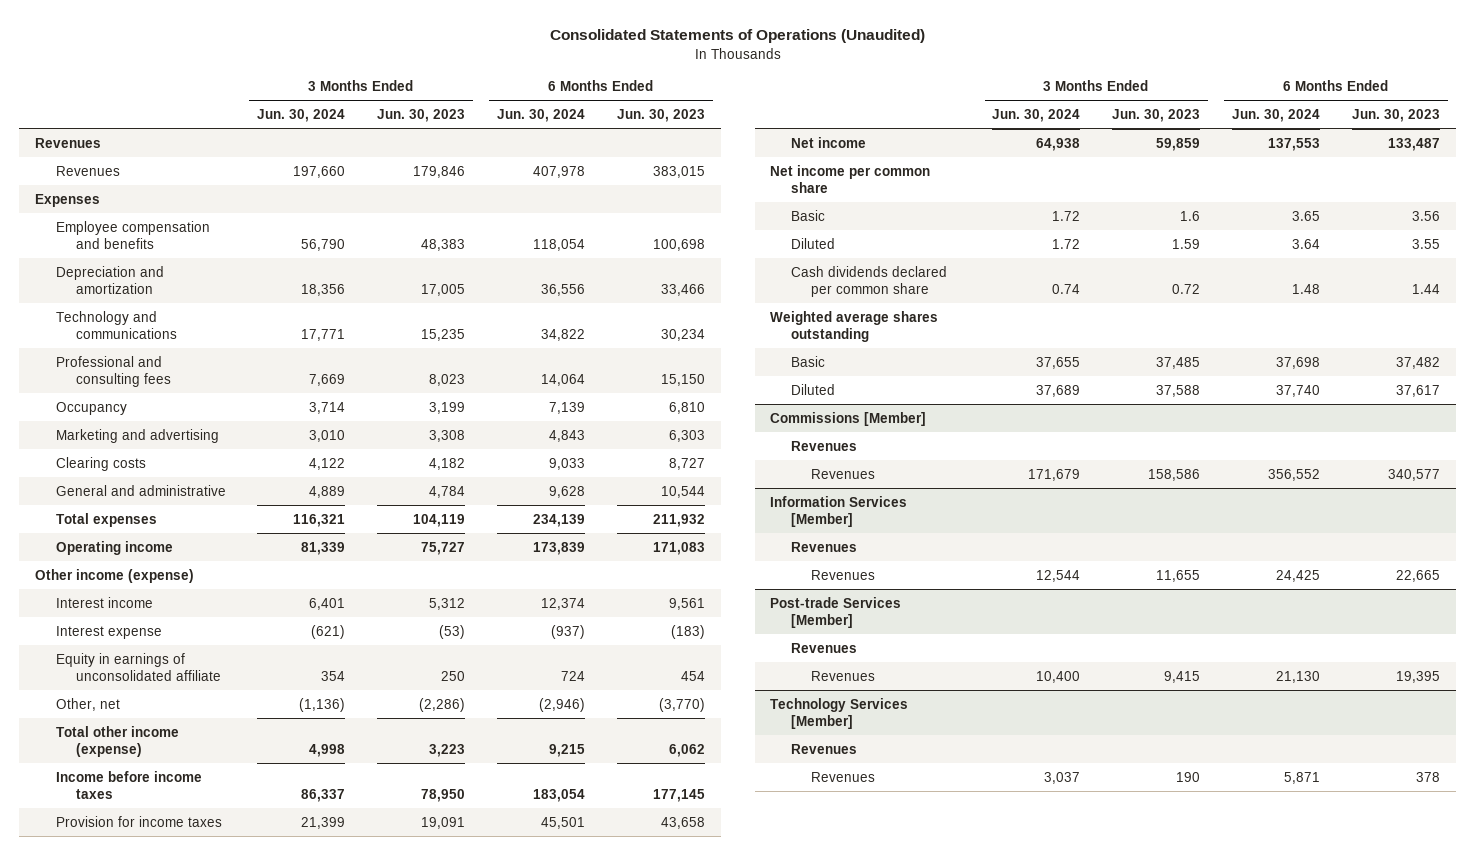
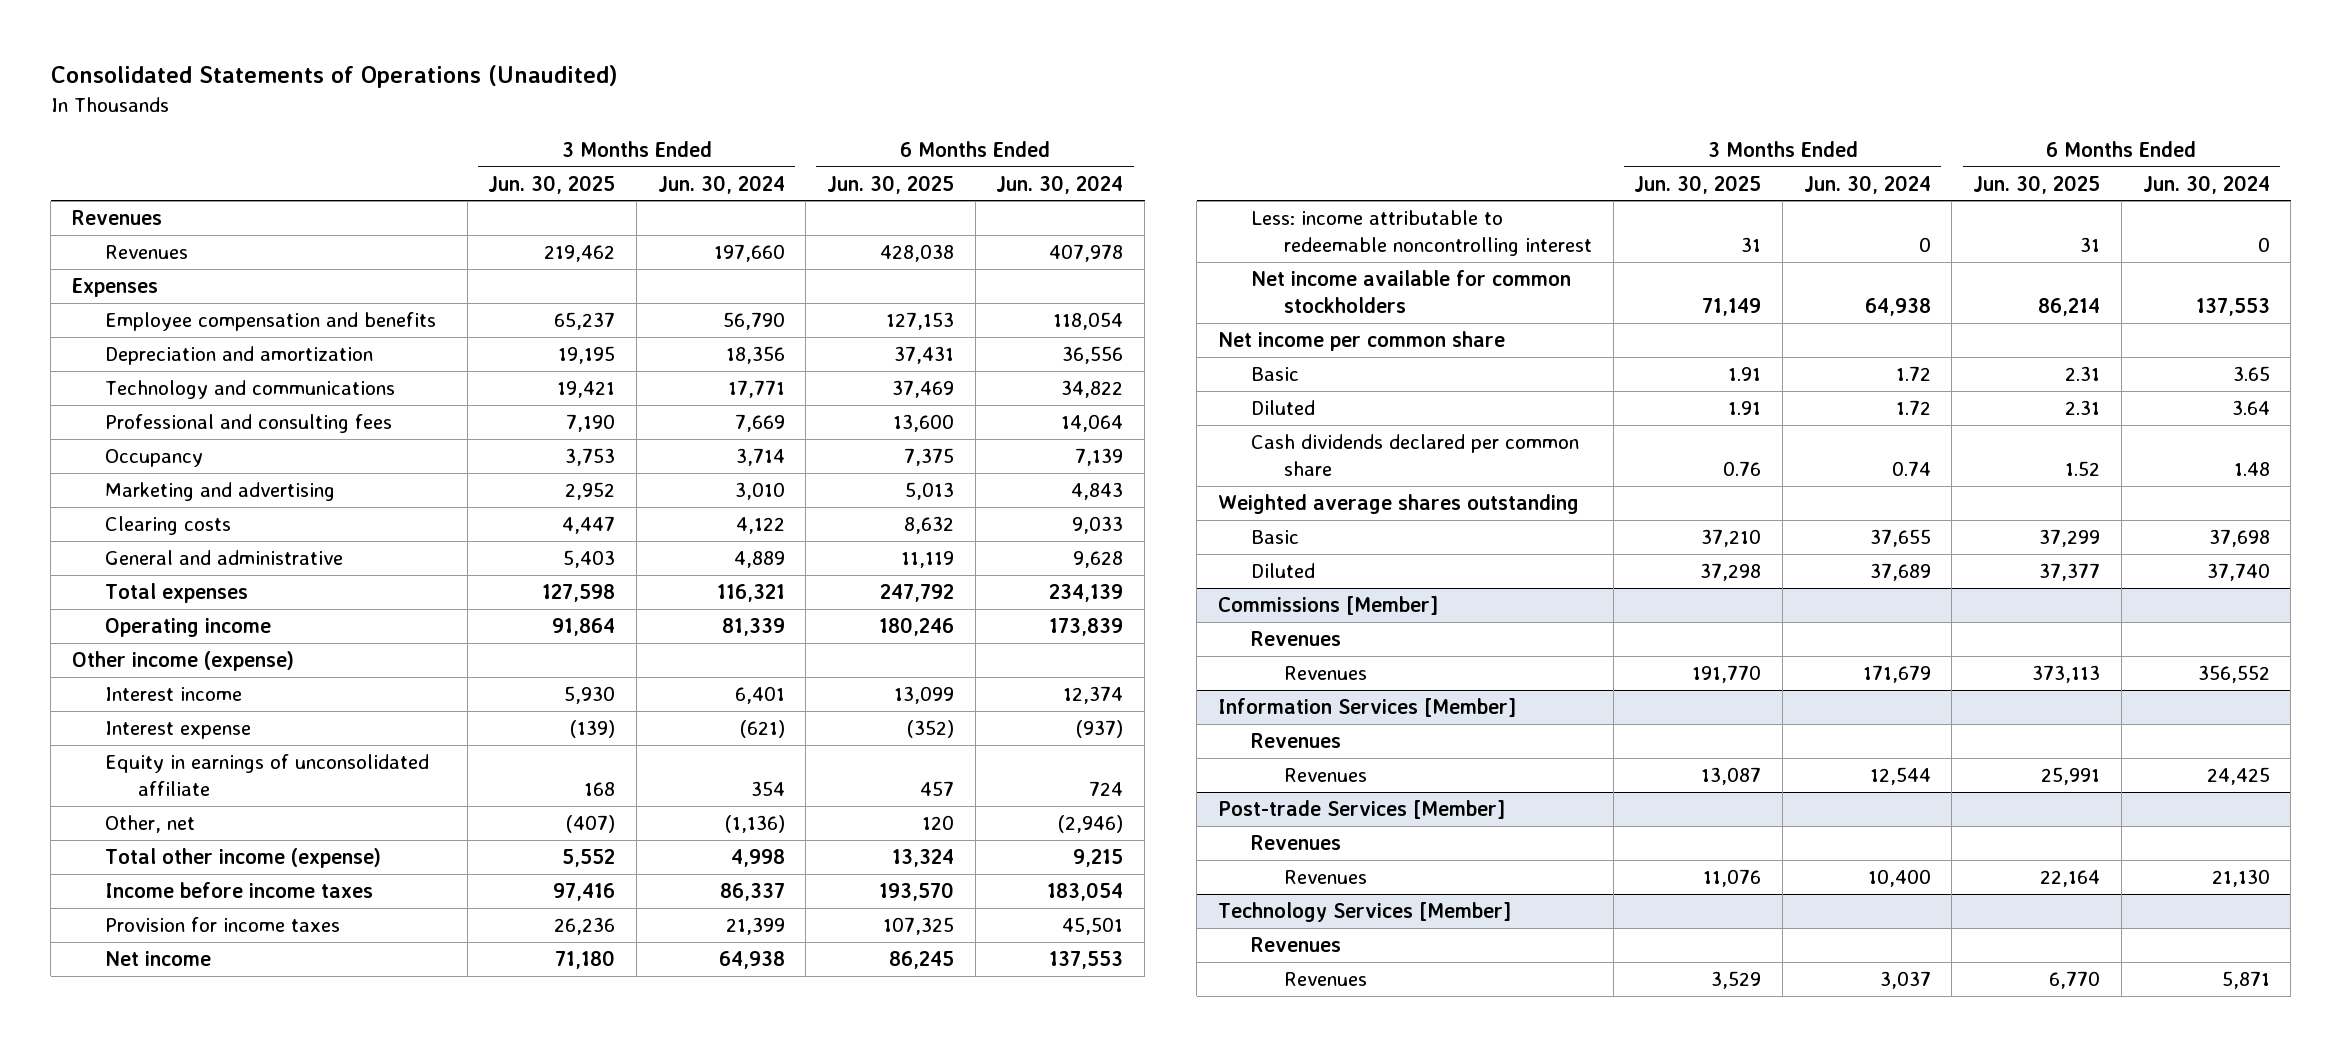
- | 3 Months Ended Jun. 30, 2024 | 3 Months Ended Jun. 30, 2023 | 6 Months Ended Jun. 30, 2024 | 6 Months Ended Jun. 30, 2023
+ | 3 Months Ended Jun. 30, 2025 | 3 Months Ended Jun. 30, 2024 | 6 Months Ended Jun. 30, 2025 | 6 Months Ended Jun. 30, 2024
+ Less: income attributable to redeemable noncontrolling interest | 31 | 0 | 31 | 0
+ Net income available for common stockholders | 71,149 | 64,938 | 86,214 | 137,553

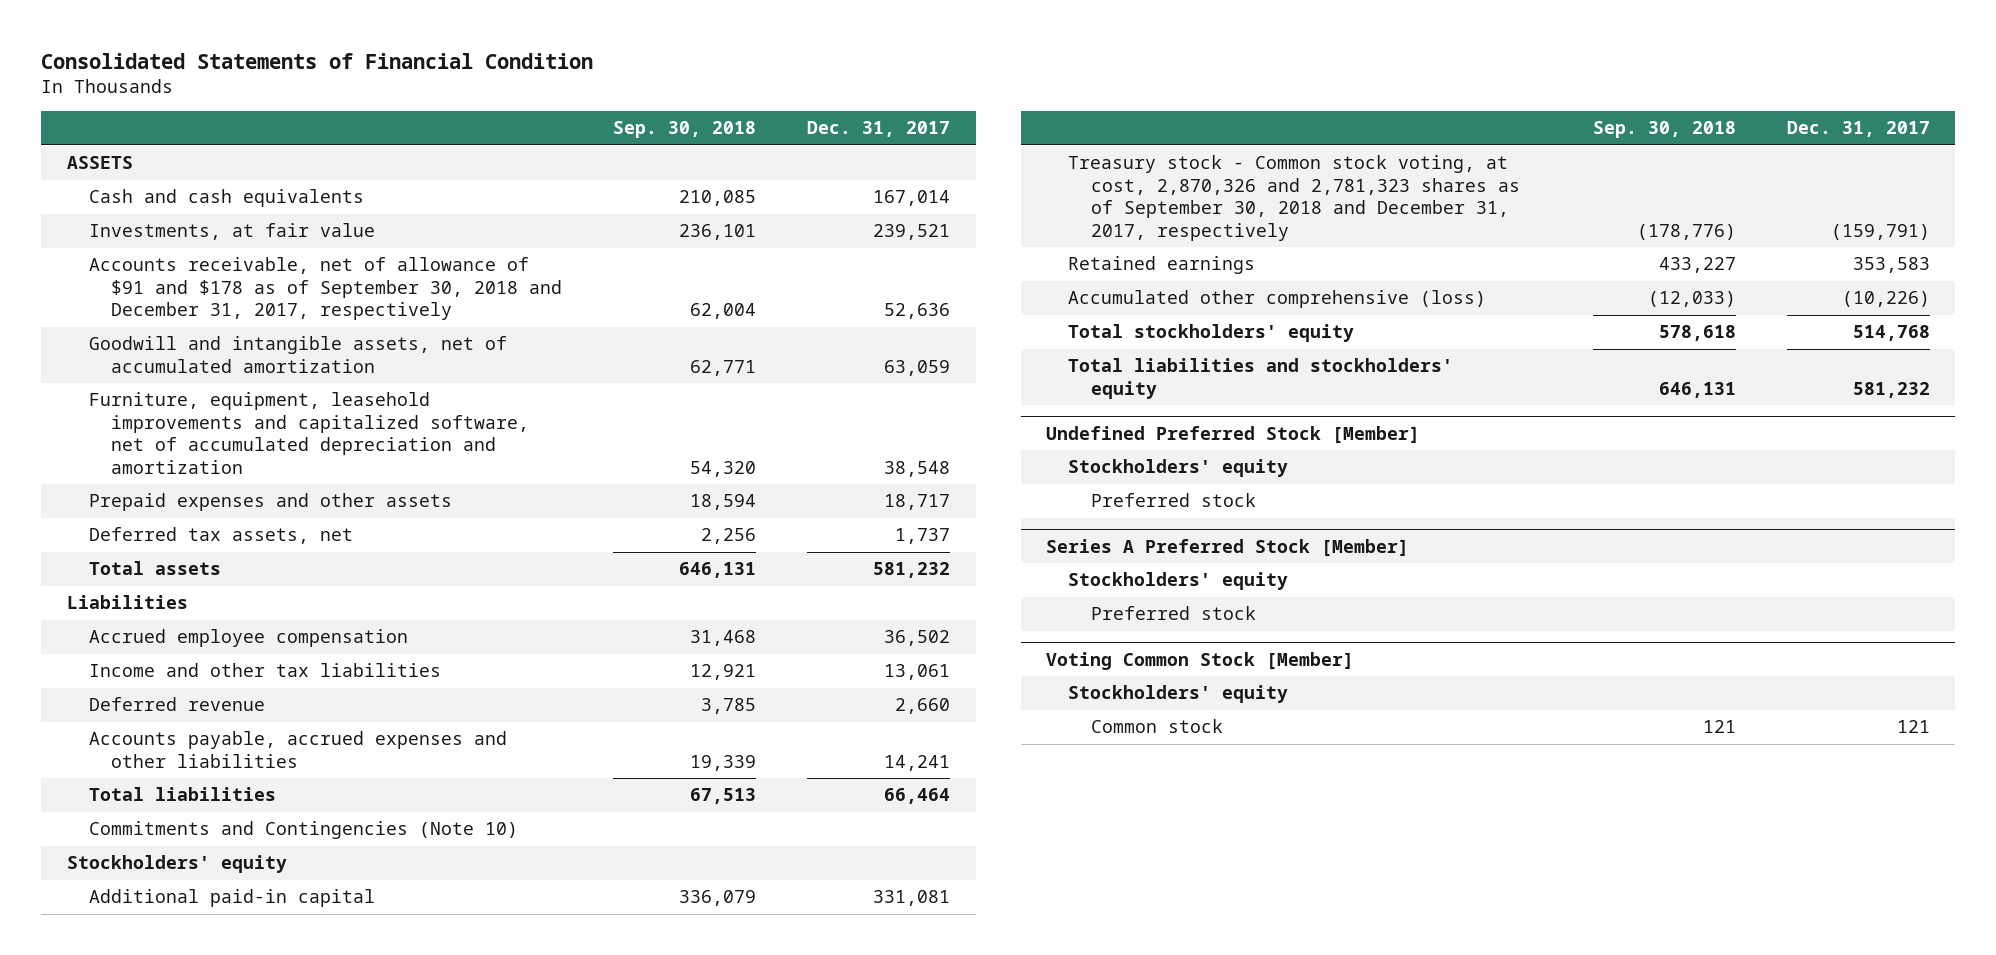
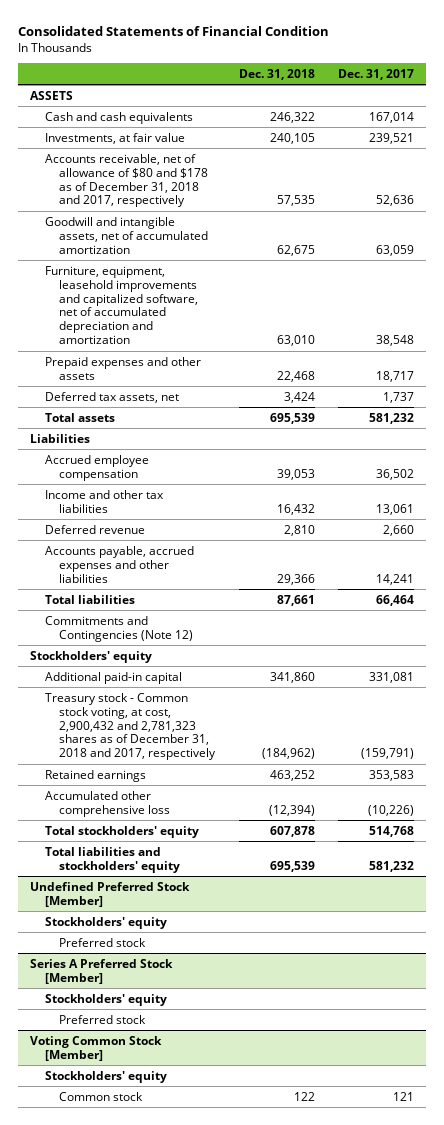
- | Sep. 30, 2018 | Dec. 31, 2017
+ | Dec. 31, 2018 | Dec. 31, 2017
- Accounts receivable, net of allowance of $91 and $178 as of September 30, 2018 and December 31, 2017, respectively | 62,004 | 52,636
+ Accounts receivable, net of allowance of $80 and $178 as of December 31, 2018 and 2017, respectively | 57,535 | 52,636
- Commitments and Contingencies (Note 10)
+ Commitments and Contingencies (Note 12)
- Treasury stock - Common stock voting, at cost, 2,870,326 and 2,781,323 shares as of September 30, 2018 and December 31, 2017, respectively | (178,776) | (159,791)
+ Treasury stock - Common stock voting, at cost, 2,900,432 and 2,781,323 shares as of December 31, 2018 and 2017, respectively | (184,962) | (159,791)
- Accumulated other comprehensive (loss) | (12,033) | (10,226)
+ Accumulated other comprehensive loss | (12,394) | (10,226)

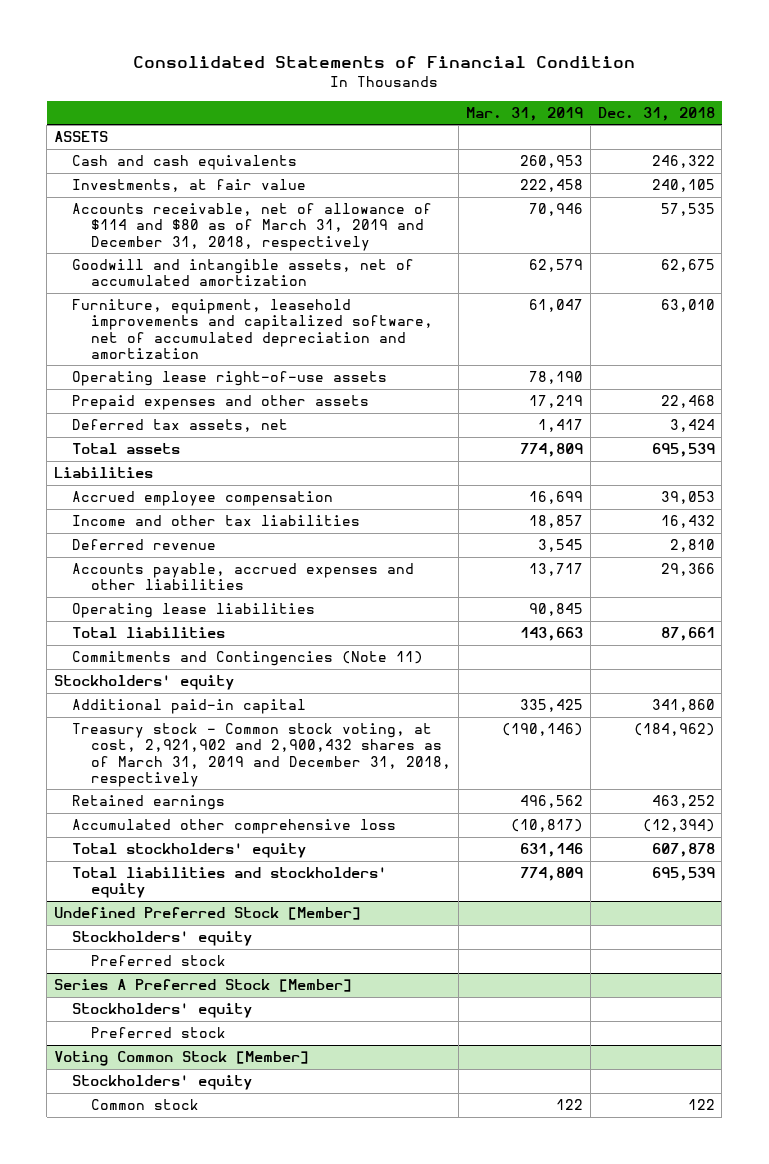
- | Dec. 31, 2018 | Dec. 31, 2017
+ | Mar. 31, 2019 | Dec. 31, 2018
- Accounts receivable, net of allowance of $80 and $178 as of December 31, 2018 and 2017, respectively | 57,535 | 52,636
+ Accounts receivable, net of allowance of $114 and $80 as of March 31, 2019 and December 31, 2018, respectively | 70,946 | 57,535
+ Operating lease right-of-use assets | 78,190 |
+ Operating lease liabilities | 90,845 |
- Commitments and Contingencies (Note 12)
+ Commitments and Contingencies (Note 11)
- Treasury stock - Common stock voting, at cost, 2,900,432 and 2,781,323 shares as of December 31, 2018 and 2017, respectively | (184,962) | (159,791)
+ Treasury stock - Common stock voting, at cost, 2,921,902 and 2,900,432 shares as of March 31, 2019 and December 31, 2018, respectively | (190,146) | (184,962)

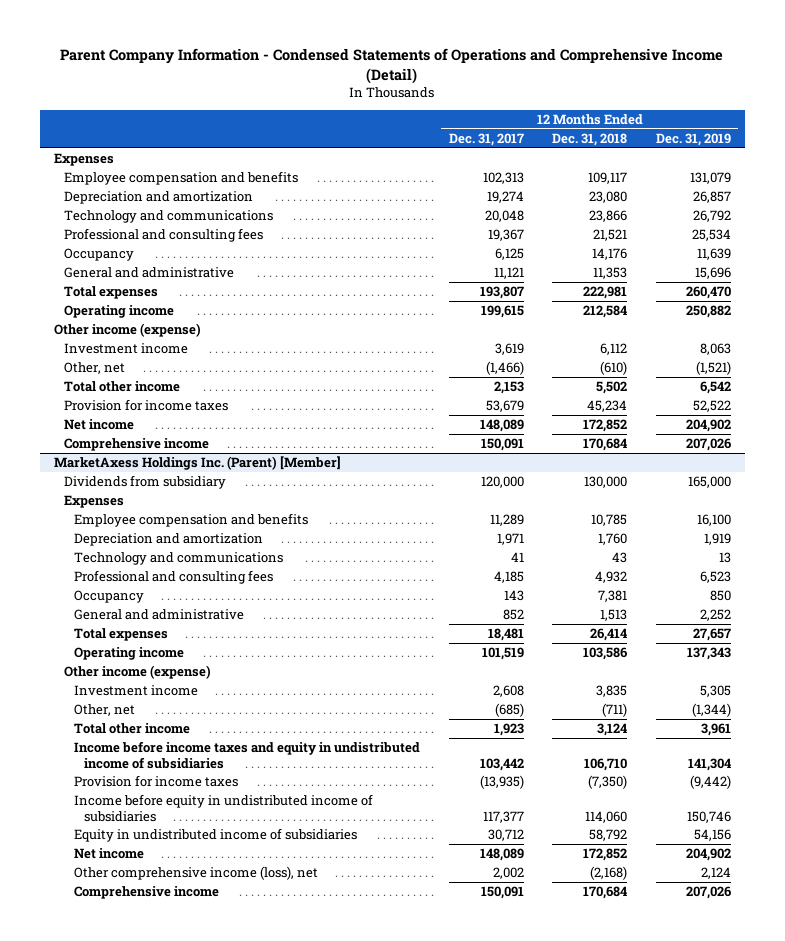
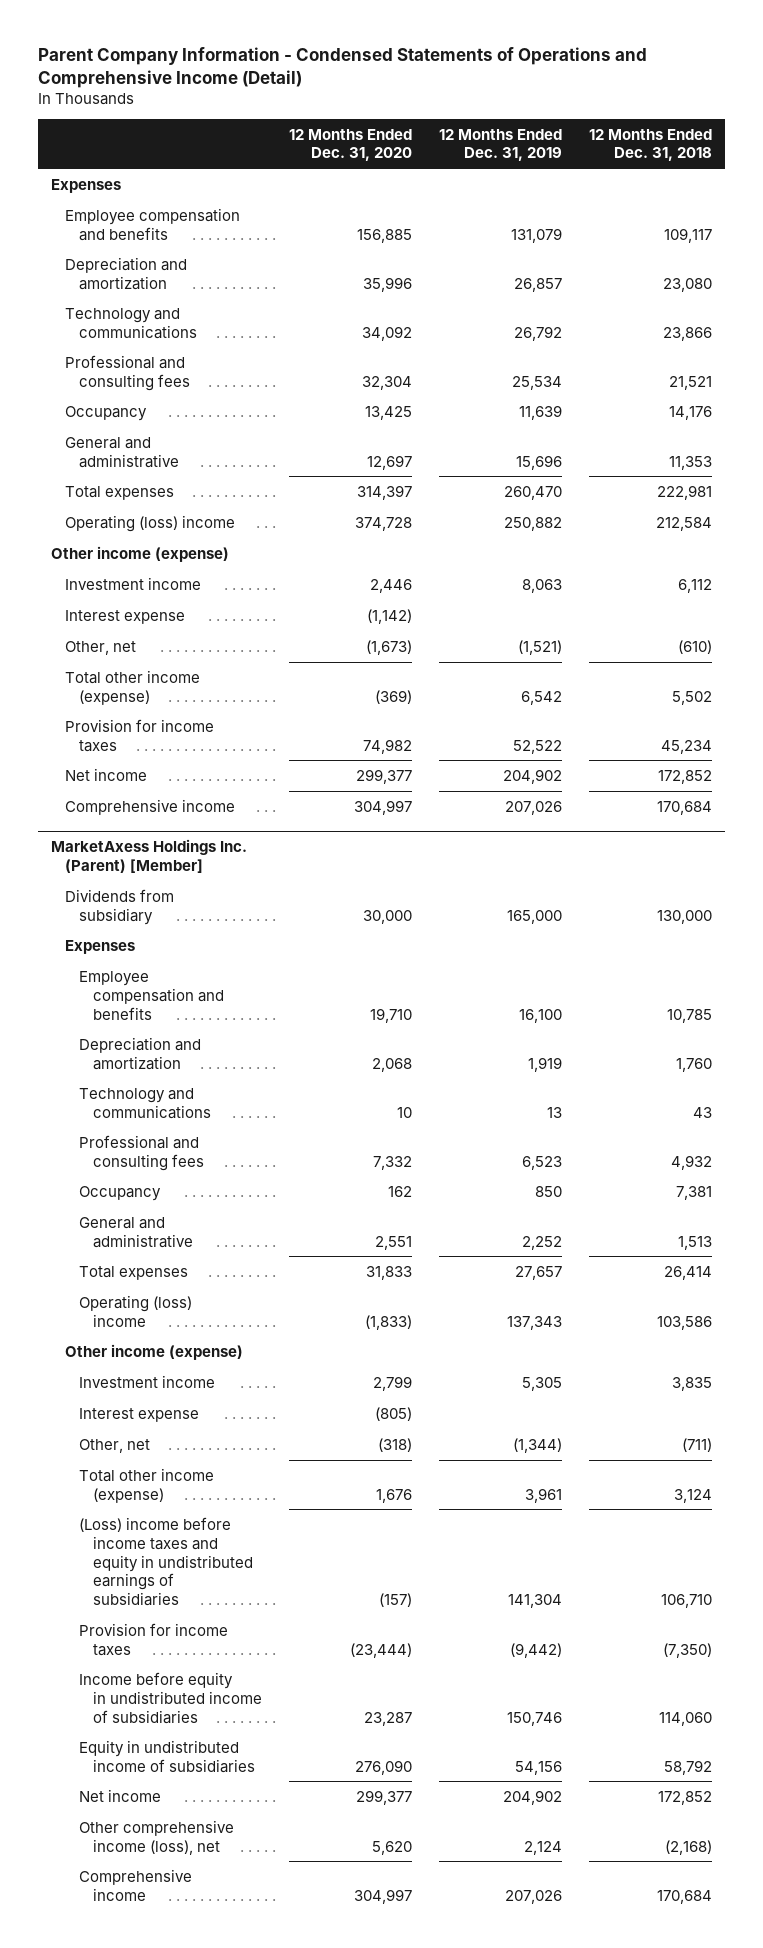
- | 12 Months Ended Dec. 31, 2017 | 12 Months Ended Dec. 31, 2018 | 12 Months Ended Dec. 31, 2019
+ | 12 Months Ended Dec. 31, 2020 | 12 Months Ended Dec. 31, 2019 | 12 Months Ended Dec. 31, 2018
- Operating income | 199,615 | 212,584 | 250,882
+ Operating (loss) income | 374,728 | 250,882 | 212,584
+ Interest expense | (1,142) | |
- Total other income | 2,153 | 5,502 | 6,542
+ Total other income (expense) | (369) | 6,542 | 5,502
@ MarketAxess Holdings Inc. (Parent) [Member]
- Operating income | 101,519 | 103,586 | 137,343
+ Operating (loss) income | (1,833) | 137,343 | 103,586
+ Interest expense | (805) | |
- Total other income | 1,923 | 3,124 | 3,961
- Income before income taxes and equity in undistributed income of subsidiaries | 103,442 | 106,710 | 141,304
+ Total other income (expense) | 1,676 | 3,961 | 3,124
+ (Loss) income before income taxes and equity in undistributed earnings of subsidiaries | (157) | 141,304 | 106,710

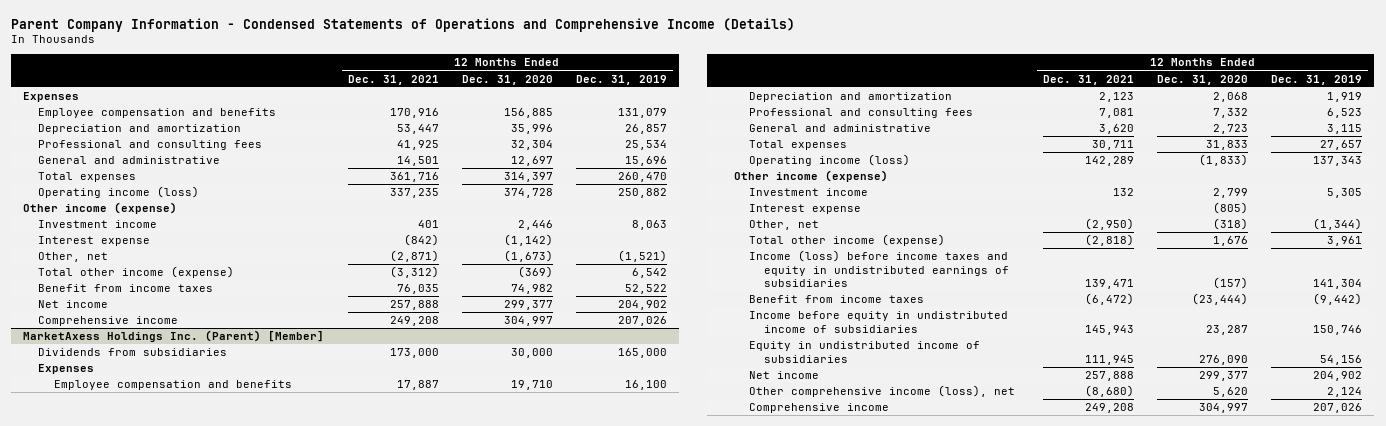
- Parent Company Information - Condensed Statements of Operations and Comprehensive Income (Detail)
+ Parent Company Information - Condensed Statements of Operations and Comprehensive Income (Details)
- | 12 Months Ended Dec. 31, 2020 | 12 Months Ended Dec. 31, 2019 | 12 Months Ended Dec. 31, 2018
+ | 12 Months Ended Dec. 31, 2021 | 12 Months Ended Dec. 31, 2020 | 12 Months Ended Dec. 31, 2019
- Technology and communications | 34,092 | 26,792 | 23,866
- Occupancy | 13,425 | 11,639 | 14,176
- Operating (loss) income | 374,728 | 250,882 | 212,584
+ Operating income (loss) | 337,235 | 374,728 | 250,882
- Provision for income taxes | 74,982 | 52,522 | 45,234
+ Benefit from income taxes | 76,035 | 74,982 | 52,522
@ MarketAxess Holdings Inc. (Parent) [Member]
- Dividends from subsidiary | 30,000 | 165,000 | 130,000
+ Dividends from subsidiaries | 173,000 | 30,000 | 165,000
- Technology and communications | 10 | 13 | 43
- Occupancy | 162 | 850 | 7,381
- General and administrative | 2,551 | 2,252 | 1,513
+ General and administrative | 3,620 | 2,723 | 3,115
- Operating (loss) income | (1,833) | 137,343 | 103,586
+ Operating income (loss) | 142,289 | (1,833) | 137,343
- (Loss) income before income taxes and equity in undistributed earnings of subsidiaries | (157) | 141,304 | 106,710
- Provision for income taxes | (23,444) | (9,442) | (7,350)
+ Income (loss) before income taxes and equity in undistributed earnings of subsidiaries | 139,471 | (157) | 141,304
+ Benefit from income taxes | (6,472) | (23,444) | (9,442)

